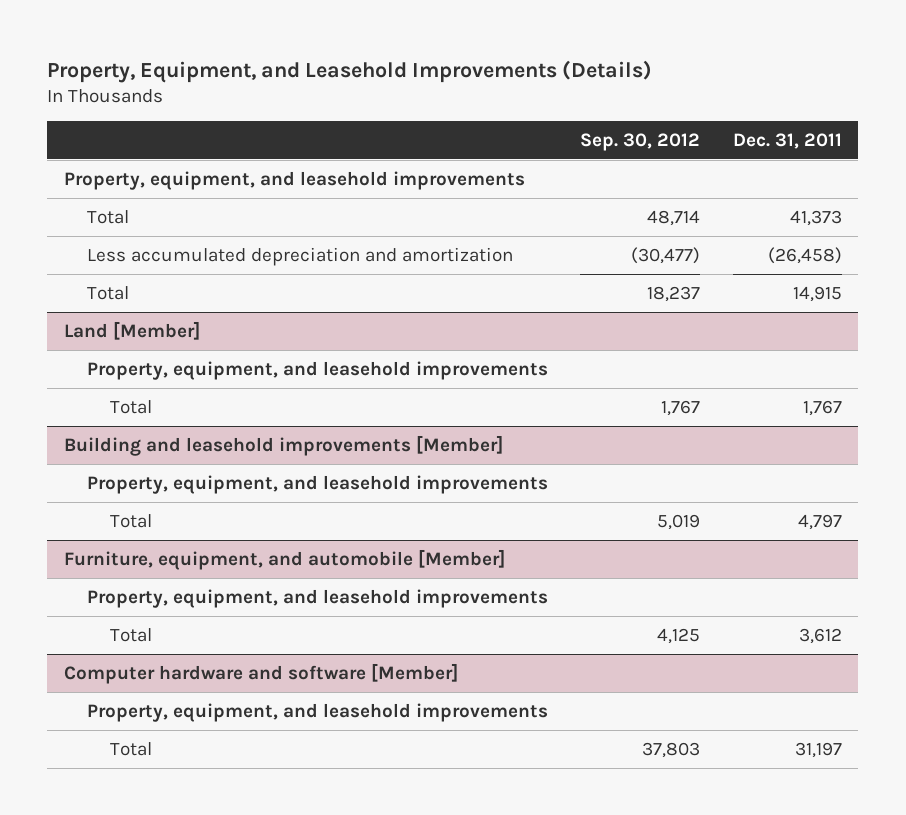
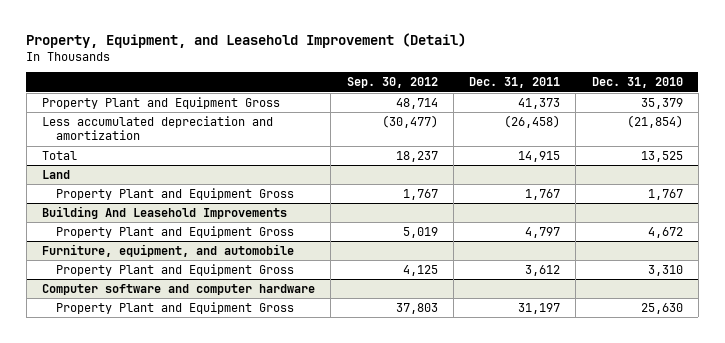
- Property, Equipment, and Leasehold Improvements (Details)
+ Property, Equipment, and Leasehold Improvement (Detail)
- | Sep. 30, 2012 | Dec. 31, 2011
+ | Sep. 30, 2012 | Dec. 31, 2011 | Dec. 31, 2010
- Property, equipment, and leasehold improvements
- Total | 48,714 | 41,373
+ Property Plant and Equipment Gross | 48,714 | 41,373 | 35,379
- Land [Member]
- Property, equipment, and leasehold improvements
- Total | 1,767 | 1,767
- Building and leasehold improvements [Member]
- Property, equipment, and leasehold improvements
- Total | 5,019 | 4,797
- Furniture, equipment, and automobile [Member]
- Property, equipment, and leasehold improvements
- Total | 4,125 | 3,612
- Computer hardware and software [Member]
- Property, equipment, and leasehold improvements
- Total | 37,803 | 31,197
+ Land
+ Property Plant and Equipment Gross | 1,767 | 1,767 | 1,767
+ Building And Leasehold Improvements
+ Property Plant and Equipment Gross | 5,019 | 4,797 | 4,672
+ Furniture, equipment, and automobile
+ Property Plant and Equipment Gross | 4,125 | 3,612 | 3,310
+ Computer software and computer hardware
+ Property Plant and Equipment Gross | 37,803 | 31,197 | 25,630

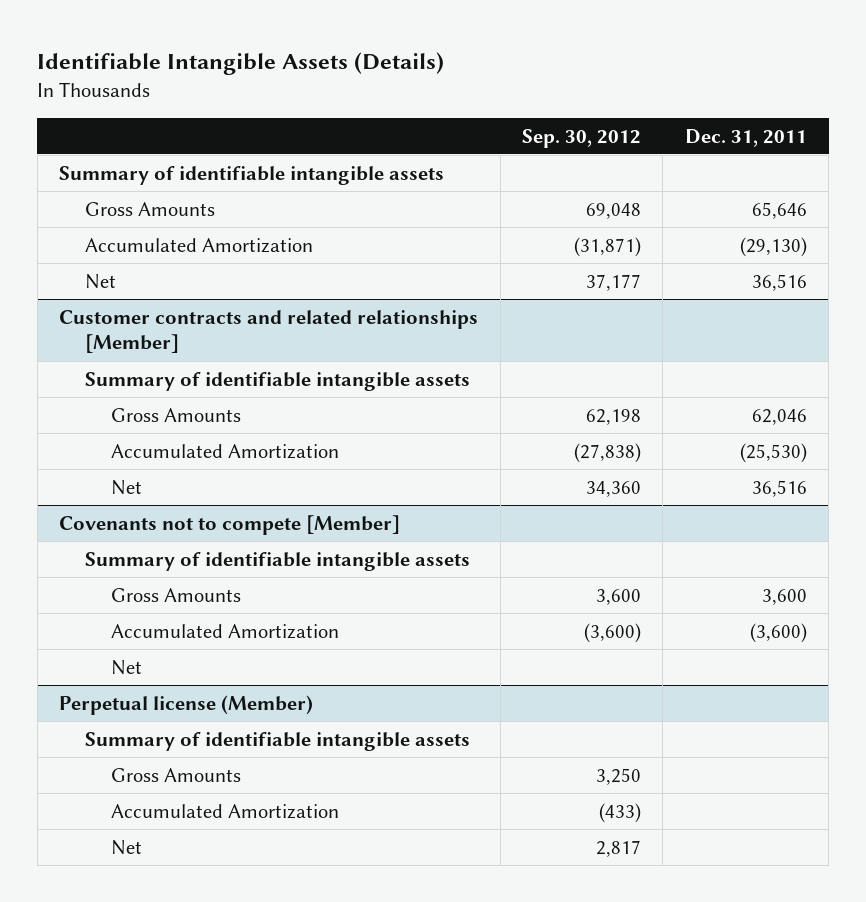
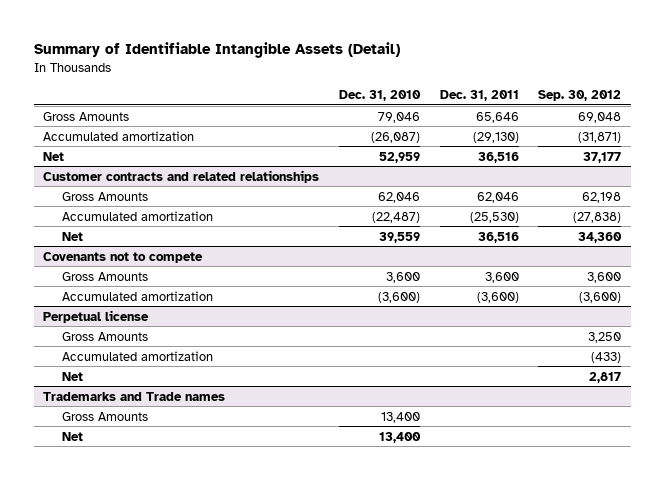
- Identifiable Intangible Assets (Details)
+ Summary of Identifiable Intangible Assets (Detail)
- | Sep. 30, 2012 | Dec. 31, 2011
+ | Dec. 31, 2010 | Dec. 31, 2011 | Sep. 30, 2012
- Summary of identifiable intangible assets
- Accumulated Amortization | (31,871) | (29,130)
+ Accumulated amortization | (26,087) | (29,130) | (31,871)
- Customer contracts and related relationships [Member]
- Summary of identifiable intangible assets
+ Customer contracts and related relationships
- Accumulated Amortization | (27,838) | (25,530)
+ Accumulated amortization | (22,487) | (25,530) | (27,838)
- Covenants not to compete [Member]
- Summary of identifiable intangible assets
+ Covenants not to compete
- Accumulated Amortization | (3,600) | (3,600)
- Net
- Perpetual license (Member)
- Summary of identifiable intangible assets
+ Accumulated amortization | (3,600) | (3,600) | (3,600)
+ Perpetual license
- Accumulated Amortization | (433) |
+ Accumulated amortization | | | (433)
+ Trademarks and Trade names
+ Gross Amounts | 13,400 | |
+ Net | 13,400 | |

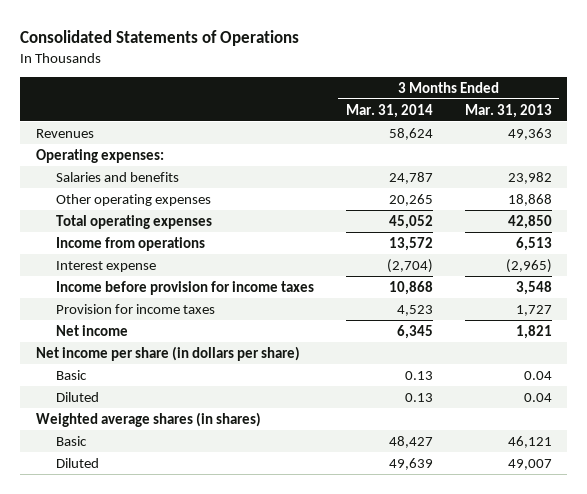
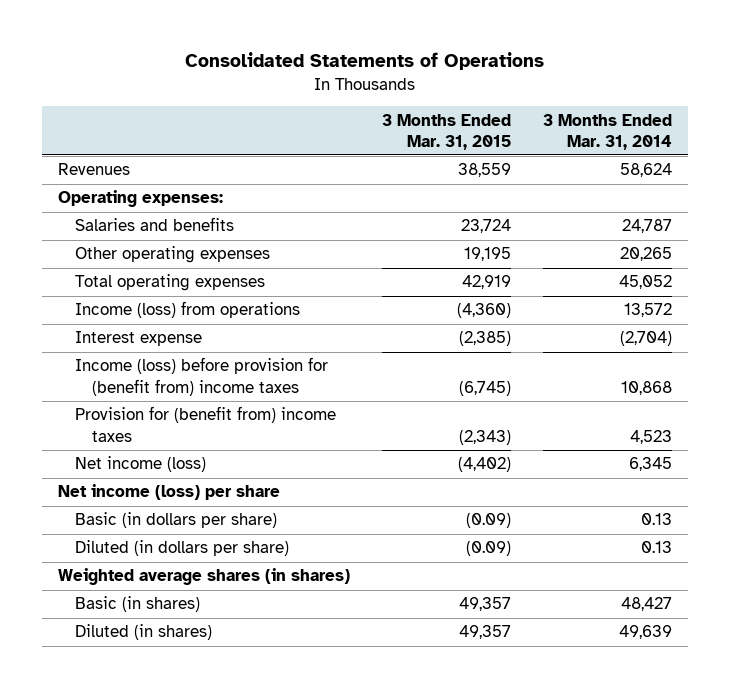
- | 3 Months Ended Mar. 31, 2014 | 3 Months Ended Mar. 31, 2013
+ | 3 Months Ended Mar. 31, 2015 | 3 Months Ended Mar. 31, 2014
- Income from operations | 13,572 | 6,513
+ Income (loss) from operations | (4,360) | 13,572
- Income before provision for income taxes | 10,868 | 3,548
- Provision for income taxes | 4,523 | 1,727
- Net income | 6,345 | 1,821
- Net income per share (in dollars per share)
- Basic | 0.13 | 0.04
- Diluted | 0.13 | 0.04
+ Income (loss) before provision for (benefit from) income taxes | (6,745) | 10,868
+ Provision for (benefit from) income taxes | (2,343) | 4,523
+ Net income (loss) | (4,402) | 6,345
+ Net income (loss) per share
+ Basic (in dollars per share) | (0.09) | 0.13
+ Diluted (in dollars per share) | (0.09) | 0.13
- Basic | 48,427 | 46,121
- Diluted | 49,639 | 49,007
+ Basic (in shares) | 49,357 | 48,427
+ Diluted (in shares) | 49,357 | 49,639

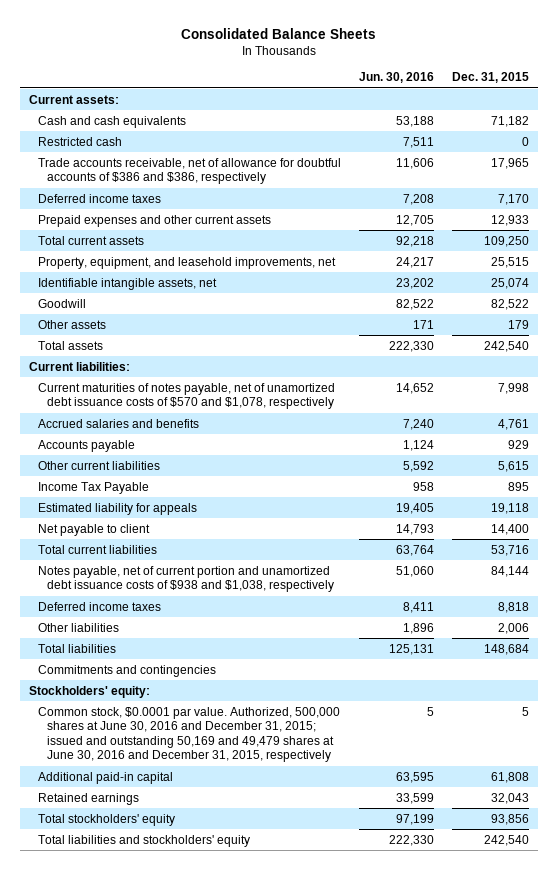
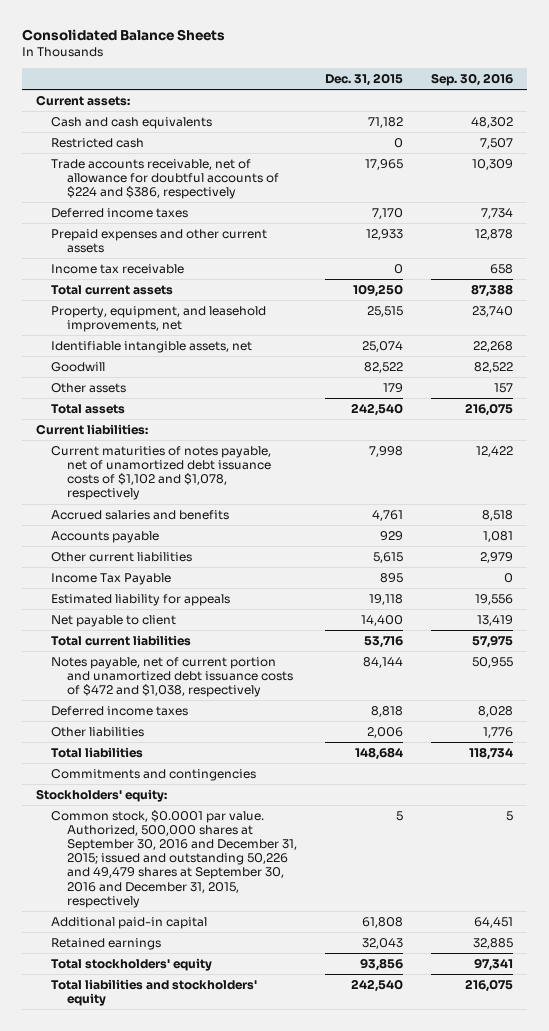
- | Jun. 30, 2016 | Dec. 31, 2015
+ | Dec. 31, 2015 | Sep. 30, 2016
- Trade accounts receivable, net of allowance for doubtful accounts of $386 and $386, respectively | 11,606 | 17,965
+ Trade accounts receivable, net of allowance for doubtful accounts of $224 and $386, respectively | 17,965 | 10,309
+ Income tax receivable | 0 | 658
- Current maturities of notes payable, net of unamortized debt issuance costs of $570 and $1,078, respectively | 14,652 | 7,998
+ Current maturities of notes payable, net of unamortized debt issuance costs of $1,102 and $1,078, respectively | 7,998 | 12,422
- Notes payable, net of current portion and unamortized debt issuance costs of $938 and $1,038, respectively | 51,060 | 84,144
+ Notes payable, net of current portion and unamortized debt issuance costs of $472 and $1,038, respectively | 84,144 | 50,955
- Common stock, $0.0001 par value. Authorized, 500,000 shares at June 30, 2016 and December 31, 2015; issued and outstanding 50,169 and 49,479 shares at June 30, 2016 and December 31, 2015, respectively | 5 | 5
+ Common stock, $0.0001 par value. Authorized, 500,000 shares at September 30, 2016 and December 31, 2015; issued and outstanding 50,226 and 49,479 shares at September 30, 2016 and December 31, 2015, respectively | 5 | 5

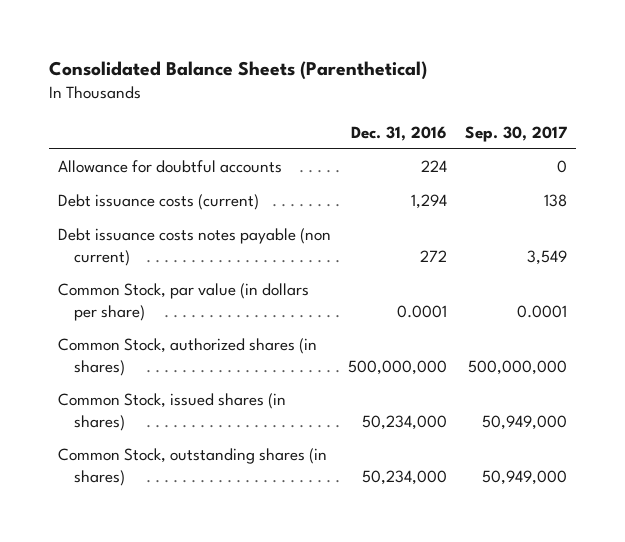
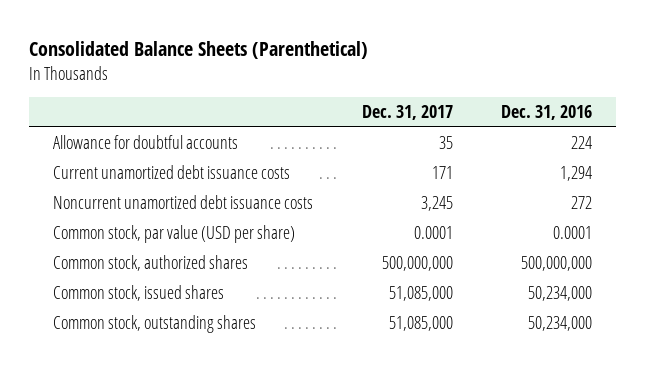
- | Dec. 31, 2016 | Sep. 30, 2017
+ | Dec. 31, 2017 | Dec. 31, 2016
- Debt issuance costs (current) | 1,294 | 138
- Debt issuance costs notes payable (non current) | 272 | 3,549
- Common Stock, par value (in dollars per share) | 0.0001 | 0.0001
- Common Stock, authorized shares (in shares) | 500,000,000 | 500,000,000
- Common Stock, issued shares (in shares) | 50,234,000 | 50,949,000
- Common Stock, outstanding shares (in shares) | 50,234,000 | 50,949,000
+ Current unamortized debt issuance costs | 171 | 1,294
+ Noncurrent unamortized debt issuance costs | 3,245 | 272
+ Common stock, par value (USD per share) | 0.0001 | 0.0001
+ Common stock, authorized shares | 500,000,000 | 500,000,000
+ Common stock, issued shares | 51,085,000 | 50,234,000
+ Common stock, outstanding shares | 51,085,000 | 50,234,000

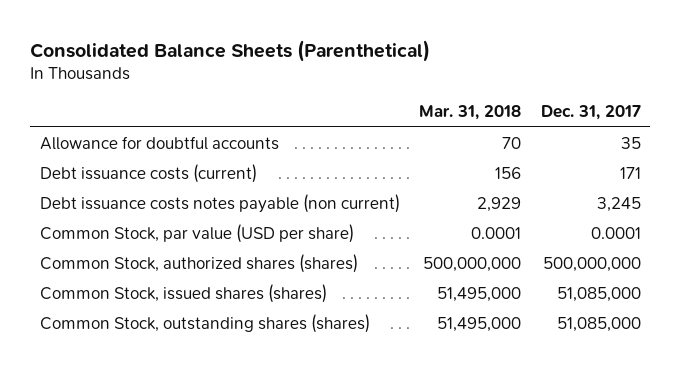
- | Dec. 31, 2017 | Dec. 31, 2016
+ | Mar. 31, 2018 | Dec. 31, 2017
- Current unamortized debt issuance costs | 171 | 1,294
- Noncurrent unamortized debt issuance costs | 3,245 | 272
- Common stock, par value (USD per share) | 0.0001 | 0.0001
- Common stock, authorized shares | 500,000,000 | 500,000,000
- Common stock, issued shares | 51,085,000 | 50,234,000
- Common stock, outstanding shares | 51,085,000 | 50,234,000
+ Debt issuance costs (current) | 156 | 171
+ Debt issuance costs notes payable (non current) | 2,929 | 3,245
+ Common Stock, par value (USD per share) | 0.0001 | 0.0001
+ Common Stock, authorized shares (shares) | 500,000,000 | 500,000,000
+ Common Stock, issued shares (shares) | 51,495,000 | 51,085,000
+ Common Stock, outstanding shares (shares) | 51,495,000 | 51,085,000

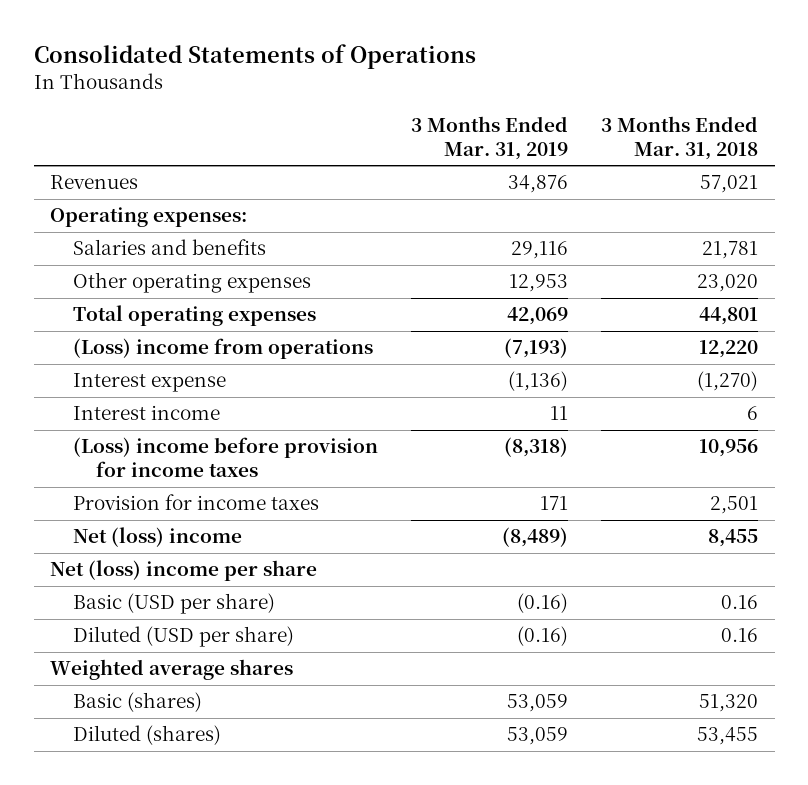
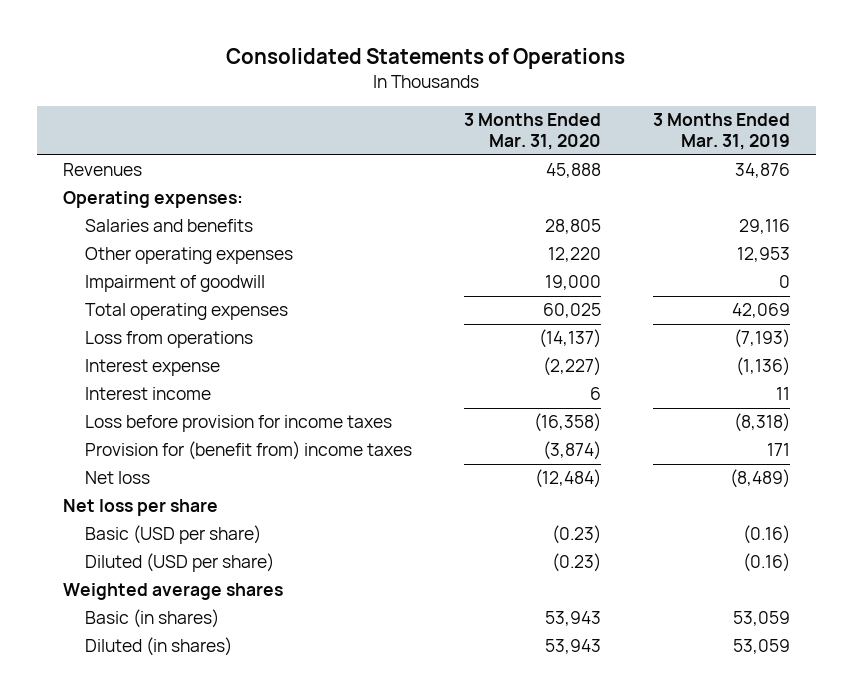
- | 3 Months Ended Mar. 31, 2019 | 3 Months Ended Mar. 31, 2018
+ | 3 Months Ended Mar. 31, 2020 | 3 Months Ended Mar. 31, 2019
+ Impairment of goodwill | 19,000 | 0
- (Loss) income from operations | (7,193) | 12,220
+ Loss from operations | (14,137) | (7,193)
- (Loss) income before provision for income taxes | (8,318) | 10,956
- Provision for income taxes | 171 | 2,501
- Net (loss) income | (8,489) | 8,455
- Net (loss) income per share
+ Loss before provision for income taxes | (16,358) | (8,318)
+ Provision for (benefit from) income taxes | (3,874) | 171
+ Net loss | (12,484) | (8,489)
+ Net loss per share
- Basic (shares) | 53,059 | 51,320
- Diluted (shares) | 53,059 | 53,455
+ Basic (in shares) | 53,943 | 53,059
+ Diluted (in shares) | 53,943 | 53,059

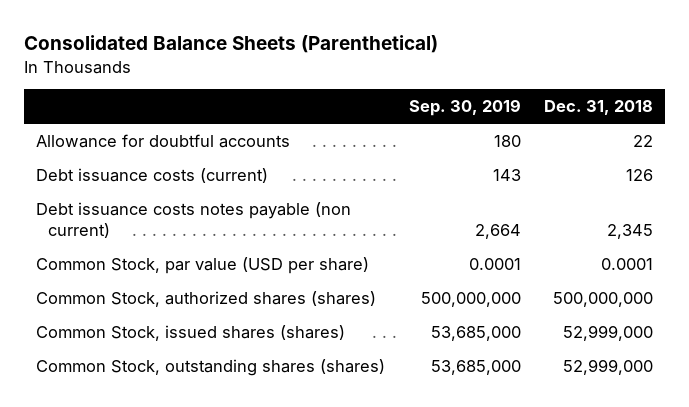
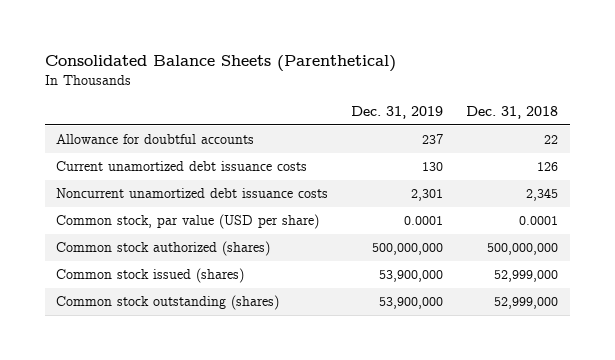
- | Sep. 30, 2019 | Dec. 31, 2018
+ | Dec. 31, 2019 | Dec. 31, 2018
- Debt issuance costs (current) | 143 | 126
- Debt issuance costs notes payable (non current) | 2,664 | 2,345
- Common Stock, par value (USD per share) | 0.0001 | 0.0001
- Common Stock, authorized shares (shares) | 500,000,000 | 500,000,000
- Common Stock, issued shares (shares) | 53,685,000 | 52,999,000
- Common Stock, outstanding shares (shares) | 53,685,000 | 52,999,000
+ Current unamortized debt issuance costs | 130 | 126
+ Noncurrent unamortized debt issuance costs | 2,301 | 2,345
+ Common stock, par value (USD per share) | 0.0001 | 0.0001
+ Common stock authorized (shares) | 500,000,000 | 500,000,000
+ Common stock issued (shares) | 53,900,000 | 52,999,000
+ Common stock outstanding (shares) | 53,900,000 | 52,999,000

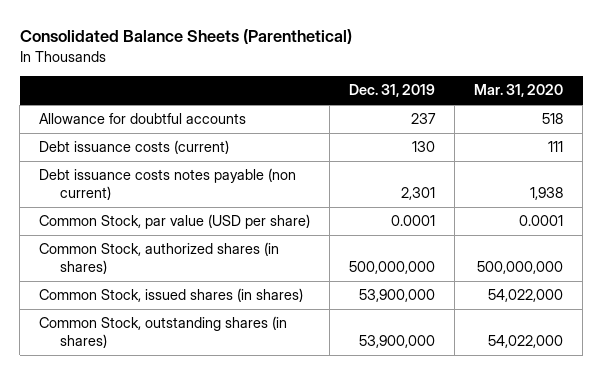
- | Dec. 31, 2019 | Dec. 31, 2018
+ | Dec. 31, 2019 | Mar. 31, 2020
- Current unamortized debt issuance costs | 130 | 126
- Noncurrent unamortized debt issuance costs | 2,301 | 2,345
- Common stock, par value (USD per share) | 0.0001 | 0.0001
- Common stock authorized (shares) | 500,000,000 | 500,000,000
- Common stock issued (shares) | 53,900,000 | 52,999,000
- Common stock outstanding (shares) | 53,900,000 | 52,999,000
+ Debt issuance costs (current) | 130 | 111
+ Debt issuance costs notes payable (non current) | 2,301 | 1,938
+ Common Stock, par value (USD per share) | 0.0001 | 0.0001
+ Common Stock, authorized shares (in shares) | 500,000,000 | 500,000,000
+ Common Stock, issued shares (in shares) | 53,900,000 | 54,022,000
+ Common Stock, outstanding shares (in shares) | 53,900,000 | 54,022,000

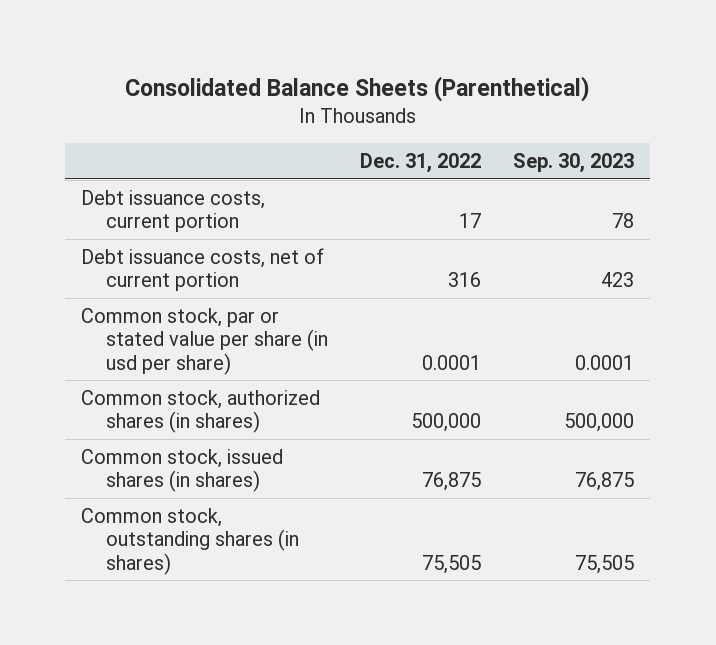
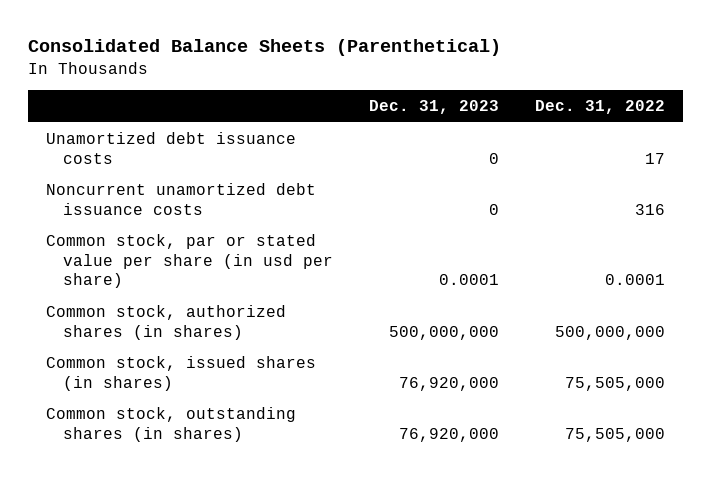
- | Dec. 31, 2022 | Sep. 30, 2023
+ | Dec. 31, 2023 | Dec. 31, 2022
- Debt issuance costs, current portion | 17 | 78
- Debt issuance costs, net of current portion | 316 | 423
+ Unamortized debt issuance costs | 0 | 17
+ Noncurrent unamortized debt issuance costs | 0 | 316
- Common stock, authorized shares (in shares) | 500,000 | 500,000
- Common stock, issued shares (in shares) | 76,875 | 76,875
- Common stock, outstanding shares (in shares) | 75,505 | 75,505
+ Common stock, authorized shares (in shares) | 500,000,000 | 500,000,000
+ Common stock, issued shares (in shares) | 76,920,000 | 75,505,000
+ Common stock, outstanding shares (in shares) | 76,920,000 | 75,505,000

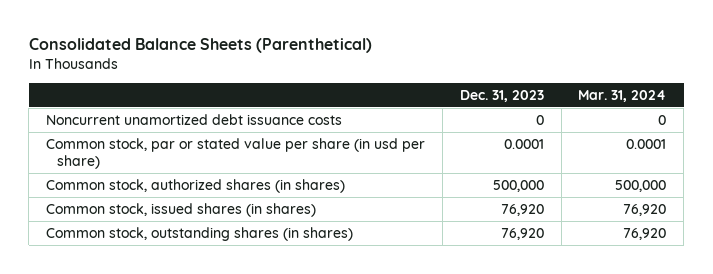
- | Dec. 31, 2023 | Dec. 31, 2022
+ | Dec. 31, 2023 | Mar. 31, 2024
- Unamortized debt issuance costs | 0 | 17
- Common stock, authorized shares (in shares) | 500,000,000 | 500,000,000
- Common stock, issued shares (in shares) | 76,920,000 | 75,505,000
- Common stock, outstanding shares (in shares) | 76,920,000 | 75,505,000
+ Common stock, authorized shares (in shares) | 500,000 | 500,000
+ Common stock, issued shares (in shares) | 76,920 | 76,920
+ Common stock, outstanding shares (in shares) | 76,920 | 76,920

